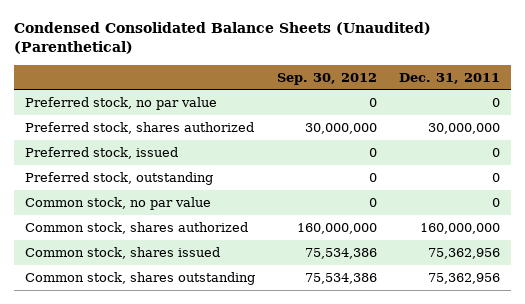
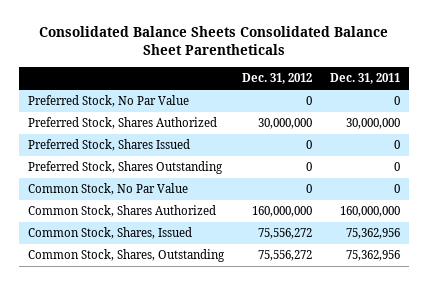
- Condensed Consolidated Balance Sheets (Unaudited) (Parenthetical)
+ Consolidated Balance Sheets Consolidated Balance Sheet Parentheticals
- | Sep. 30, 2012 | Dec. 31, 2011
+ | Dec. 31, 2012 | Dec. 31, 2011
- Preferred stock, no par value | 0 | 0
- Preferred stock, shares authorized | 30,000,000 | 30,000,000
- Preferred stock, issued | 0 | 0
- Preferred stock, outstanding | 0 | 0
- Common stock, no par value | 0 | 0
- Common stock, shares authorized | 160,000,000 | 160,000,000
- Common stock, shares issued | 75,534,386 | 75,362,956
- Common stock, shares outstanding | 75,534,386 | 75,362,956
+ Preferred Stock, No Par Value | 0 | 0
+ Preferred Stock, Shares Authorized | 30,000,000 | 30,000,000
+ Preferred Stock, Shares Issued | 0 | 0
+ Preferred Stock, Shares Outstanding | 0 | 0
+ Common Stock, No Par Value | 0 | 0
+ Common Stock, Shares Authorized | 160,000,000 | 160,000,000
+ Common Stock, Shares, Issued | 75,556,272 | 75,362,956
+ Common Stock, Shares, Outstanding | 75,556,272 | 75,362,956

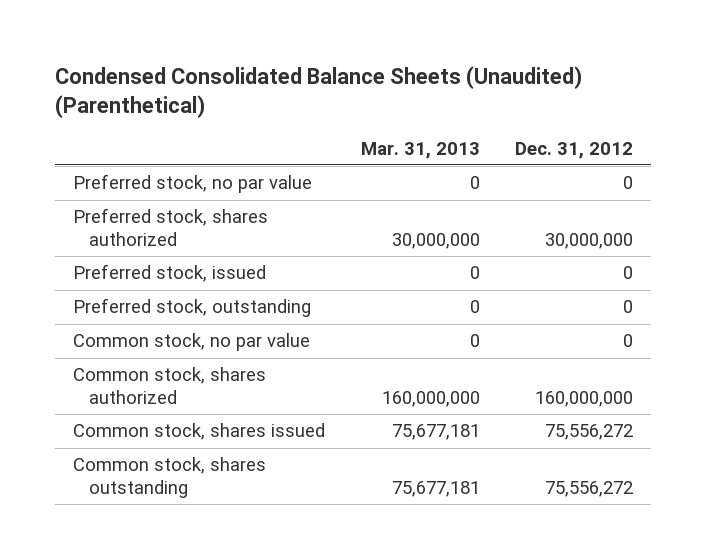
- Consolidated Balance Sheets Consolidated Balance Sheet Parentheticals
+ Condensed Consolidated Balance Sheets (Unaudited) (Parenthetical)
- | Dec. 31, 2012 | Dec. 31, 2011
+ | Mar. 31, 2013 | Dec. 31, 2012
- Preferred Stock, No Par Value | 0 | 0
- Preferred Stock, Shares Authorized | 30,000,000 | 30,000,000
- Preferred Stock, Shares Issued | 0 | 0
- Preferred Stock, Shares Outstanding | 0 | 0
- Common Stock, No Par Value | 0 | 0
- Common Stock, Shares Authorized | 160,000,000 | 160,000,000
- Common Stock, Shares, Issued | 75,556,272 | 75,362,956
- Common Stock, Shares, Outstanding | 75,556,272 | 75,362,956
+ Preferred stock, no par value | 0 | 0
+ Preferred stock, shares authorized | 30,000,000 | 30,000,000
+ Preferred stock, issued | 0 | 0
+ Preferred stock, outstanding | 0 | 0
+ Common stock, no par value | 0 | 0
+ Common stock, shares authorized | 160,000,000 | 160,000,000
+ Common stock, shares issued | 75,677,181 | 75,556,272
+ Common stock, shares outstanding | 75,677,181 | 75,556,272

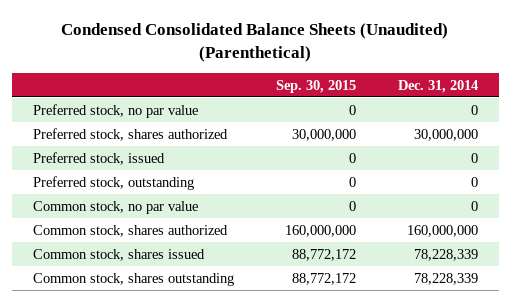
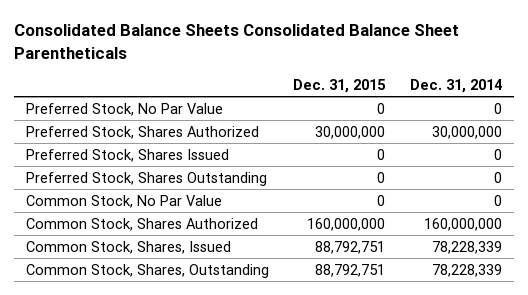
- Condensed Consolidated Balance Sheets (Unaudited) (Parenthetical)
+ Consolidated Balance Sheets Consolidated Balance Sheet Parentheticals
- | Sep. 30, 2015 | Dec. 31, 2014
+ | Dec. 31, 2015 | Dec. 31, 2014
- Preferred stock, no par value | 0 | 0
- Preferred stock, shares authorized | 30,000,000 | 30,000,000
- Preferred stock, issued | 0 | 0
- Preferred stock, outstanding | 0 | 0
- Common stock, no par value | 0 | 0
- Common stock, shares authorized | 160,000,000 | 160,000,000
- Common stock, shares issued | 88,772,172 | 78,228,339
- Common stock, shares outstanding | 88,772,172 | 78,228,339
+ Preferred Stock, No Par Value | 0 | 0
+ Preferred Stock, Shares Authorized | 30,000,000 | 30,000,000
+ Preferred Stock, Shares Issued | 0 | 0
+ Preferred Stock, Shares Outstanding | 0 | 0
+ Common Stock, No Par Value | 0 | 0
+ Common Stock, Shares Authorized | 160,000,000 | 160,000,000
+ Common Stock, Shares, Issued | 88,792,751 | 78,228,339
+ Common Stock, Shares, Outstanding | 88,792,751 | 78,228,339

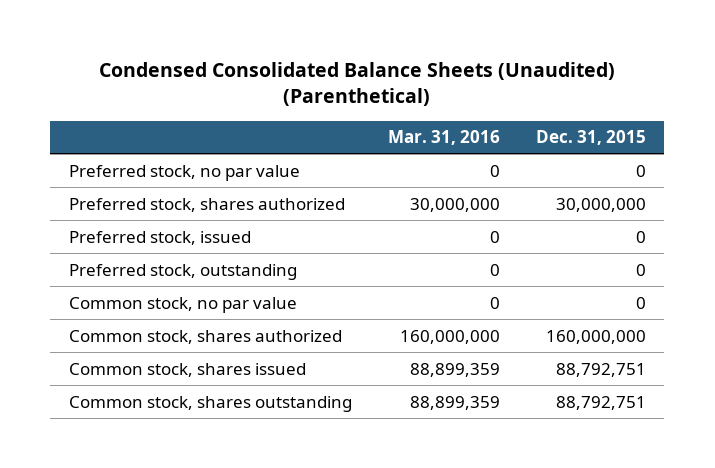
- Consolidated Balance Sheets Consolidated Balance Sheet Parentheticals
+ Condensed Consolidated Balance Sheets (Unaudited) (Parenthetical)
- | Dec. 31, 2015 | Dec. 31, 2014
+ | Mar. 31, 2016 | Dec. 31, 2015
- Preferred Stock, No Par Value | 0 | 0
- Preferred Stock, Shares Authorized | 30,000,000 | 30,000,000
- Preferred Stock, Shares Issued | 0 | 0
- Preferred Stock, Shares Outstanding | 0 | 0
- Common Stock, No Par Value | 0 | 0
- Common Stock, Shares Authorized | 160,000,000 | 160,000,000
- Common Stock, Shares, Issued | 88,792,751 | 78,228,339
- Common Stock, Shares, Outstanding | 88,792,751 | 78,228,339
+ Preferred stock, no par value | 0 | 0
+ Preferred stock, shares authorized | 30,000,000 | 30,000,000
+ Preferred stock, issued | 0 | 0
+ Preferred stock, outstanding | 0 | 0
+ Common stock, no par value | 0 | 0
+ Common stock, shares authorized | 160,000,000 | 160,000,000
+ Common stock, shares issued | 88,899,359 | 88,792,751
+ Common stock, shares outstanding | 88,899,359 | 88,792,751

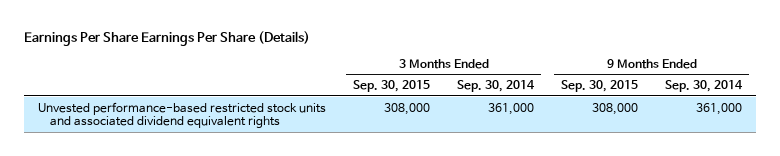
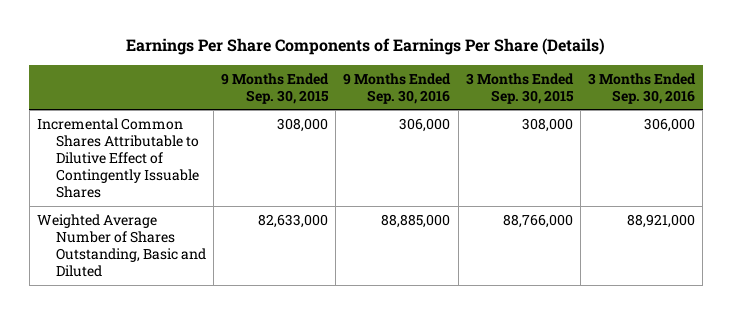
- Earnings Per Share Earnings Per Share (Details)
+ Earnings Per Share Components of Earnings Per Share (Details)
- | 3 Months Ended Sep. 30, 2015 | 3 Months Ended Sep. 30, 2014 | 9 Months Ended Sep. 30, 2015 | 9 Months Ended Sep. 30, 2014
+ | 9 Months Ended Sep. 30, 2015 | 9 Months Ended Sep. 30, 2016 | 3 Months Ended Sep. 30, 2015 | 3 Months Ended Sep. 30, 2016
- Unvested performance-based restricted stock units and associated dividend equivalent rights | 308,000 | 361,000 | 308,000 | 361,000
+ Incremental Common Shares Attributable to Dilutive Effect of Contingently Issuable Shares | 308,000 | 306,000 | 308,000 | 306,000
+ Weighted Average Number of Shares Outstanding, Basic and Diluted | 82,633,000 | 88,885,000 | 88,766,000 | 88,921,000

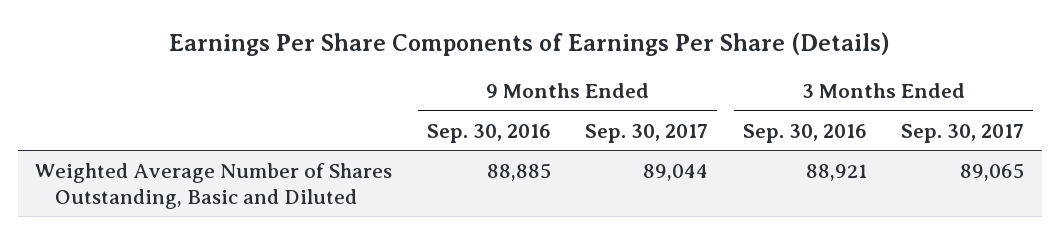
- | 9 Months Ended Sep. 30, 2015 | 9 Months Ended Sep. 30, 2016 | 3 Months Ended Sep. 30, 2015 | 3 Months Ended Sep. 30, 2016
+ | 9 Months Ended Sep. 30, 2016 | 9 Months Ended Sep. 30, 2017 | 3 Months Ended Sep. 30, 2016 | 3 Months Ended Sep. 30, 2017
- Incremental Common Shares Attributable to Dilutive Effect of Contingently Issuable Shares | 308,000 | 306,000 | 308,000 | 306,000
- Weighted Average Number of Shares Outstanding, Basic and Diluted | 82,633,000 | 88,885,000 | 88,766,000 | 88,921,000
+ Weighted Average Number of Shares Outstanding, Basic and Diluted | 88,885 | 89,044 | 88,921 | 89,065

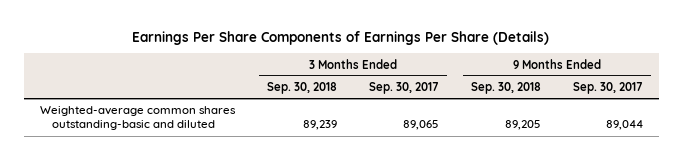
- | 9 Months Ended Sep. 30, 2016 | 9 Months Ended Sep. 30, 2017 | 3 Months Ended Sep. 30, 2016 | 3 Months Ended Sep. 30, 2017
+ | 3 Months Ended Sep. 30, 2018 | 3 Months Ended Sep. 30, 2017 | 9 Months Ended Sep. 30, 2018 | 9 Months Ended Sep. 30, 2017
- Weighted Average Number of Shares Outstanding, Basic and Diluted | 88,885 | 89,044 | 88,921 | 89,065
+ Weighted-average common shares outstanding-basic and diluted | 89,239 | 89,065 | 89,205 | 89,044

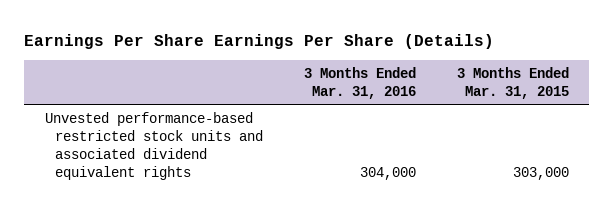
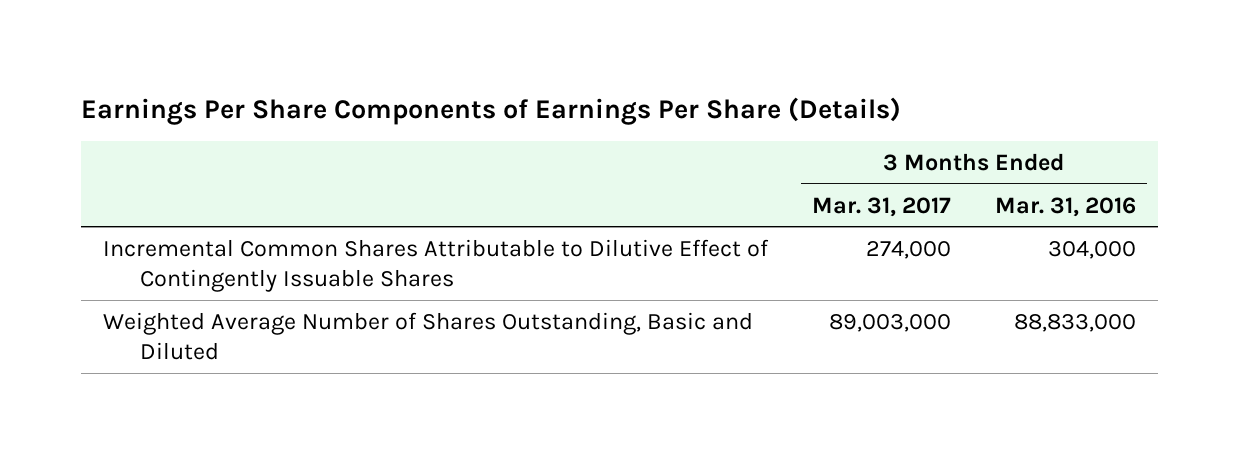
- Earnings Per Share Earnings Per Share (Details)
+ Earnings Per Share Components of Earnings Per Share (Details)
- | 3 Months Ended Mar. 31, 2016 | 3 Months Ended Mar. 31, 2015
+ | 3 Months Ended Mar. 31, 2017 | 3 Months Ended Mar. 31, 2016
- Unvested performance-based restricted stock units and associated dividend equivalent rights | 304,000 | 303,000
+ Incremental Common Shares Attributable to Dilutive Effect of Contingently Issuable Shares | 274,000 | 304,000
+ Weighted Average Number of Shares Outstanding, Basic and Diluted | 89,003,000 | 88,833,000

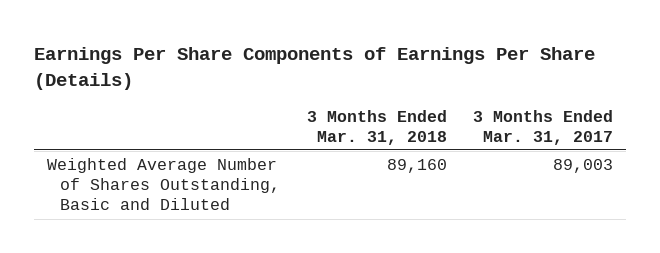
- | 3 Months Ended Mar. 31, 2017 | 3 Months Ended Mar. 31, 2016
+ | 3 Months Ended Mar. 31, 2018 | 3 Months Ended Mar. 31, 2017
- Incremental Common Shares Attributable to Dilutive Effect of Contingently Issuable Shares | 274,000 | 304,000
- Weighted Average Number of Shares Outstanding, Basic and Diluted | 89,003,000 | 88,833,000
+ Weighted Average Number of Shares Outstanding, Basic and Diluted | 89,160 | 89,003

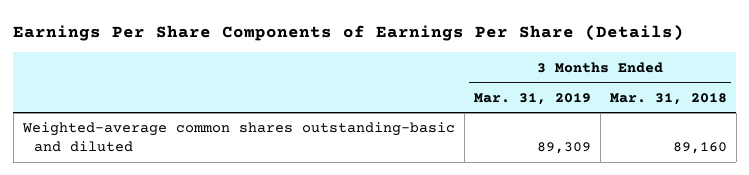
- | 3 Months Ended Mar. 31, 2018 | 3 Months Ended Mar. 31, 2017
+ | 3 Months Ended Mar. 31, 2019 | 3 Months Ended Mar. 31, 2018
- Weighted Average Number of Shares Outstanding, Basic and Diluted | 89,160 | 89,003
+ Weighted-average common shares outstanding-basic and diluted | 89,309 | 89,160

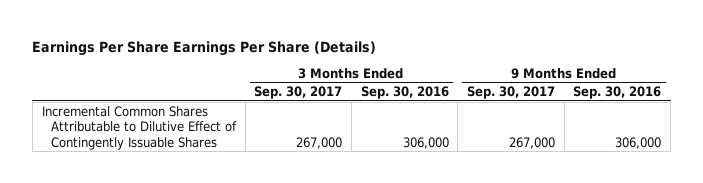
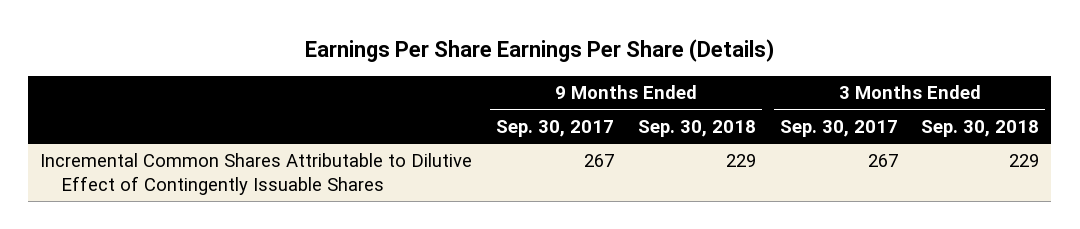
- | 3 Months Ended Sep. 30, 2017 | 3 Months Ended Sep. 30, 2016 | 9 Months Ended Sep. 30, 2017 | 9 Months Ended Sep. 30, 2016
+ | 9 Months Ended Sep. 30, 2017 | 9 Months Ended Sep. 30, 2018 | 3 Months Ended Sep. 30, 2017 | 3 Months Ended Sep. 30, 2018
- Incremental Common Shares Attributable to Dilutive Effect of Contingently Issuable Shares | 267,000 | 306,000 | 267,000 | 306,000
+ Incremental Common Shares Attributable to Dilutive Effect of Contingently Issuable Shares | 267 | 229 | 267 | 229

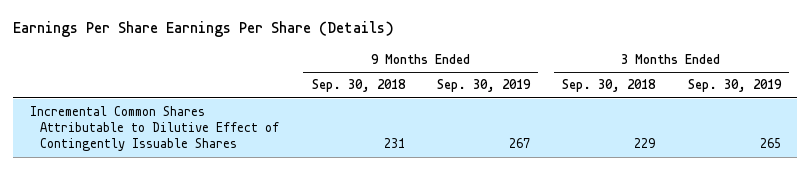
- | 9 Months Ended Sep. 30, 2017 | 9 Months Ended Sep. 30, 2018 | 3 Months Ended Sep. 30, 2017 | 3 Months Ended Sep. 30, 2018
+ | 9 Months Ended Sep. 30, 2018 | 9 Months Ended Sep. 30, 2019 | 3 Months Ended Sep. 30, 2018 | 3 Months Ended Sep. 30, 2019
- Incremental Common Shares Attributable to Dilutive Effect of Contingently Issuable Shares | 267 | 229 | 267 | 229
+ Incremental Common Shares Attributable to Dilutive Effect of Contingently Issuable Shares | 231 | 267 | 229 | 265

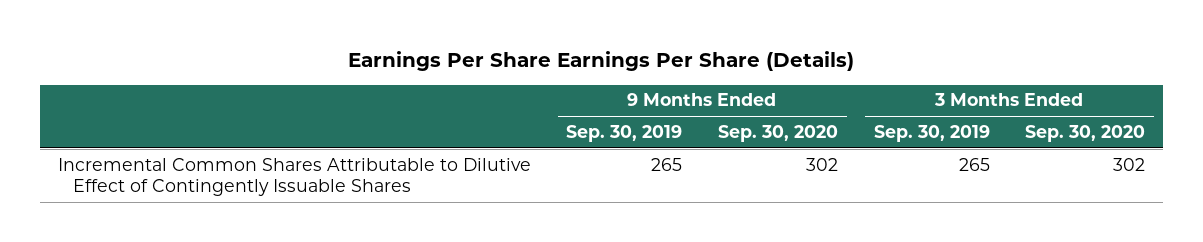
- | 9 Months Ended Sep. 30, 2018 | 9 Months Ended Sep. 30, 2019 | 3 Months Ended Sep. 30, 2018 | 3 Months Ended Sep. 30, 2019
+ | 9 Months Ended Sep. 30, 2019 | 9 Months Ended Sep. 30, 2020 | 3 Months Ended Sep. 30, 2019 | 3 Months Ended Sep. 30, 2020
- Incremental Common Shares Attributable to Dilutive Effect of Contingently Issuable Shares | 231 | 267 | 229 | 265
+ Incremental Common Shares Attributable to Dilutive Effect of Contingently Issuable Shares | 265 | 302 | 265 | 302

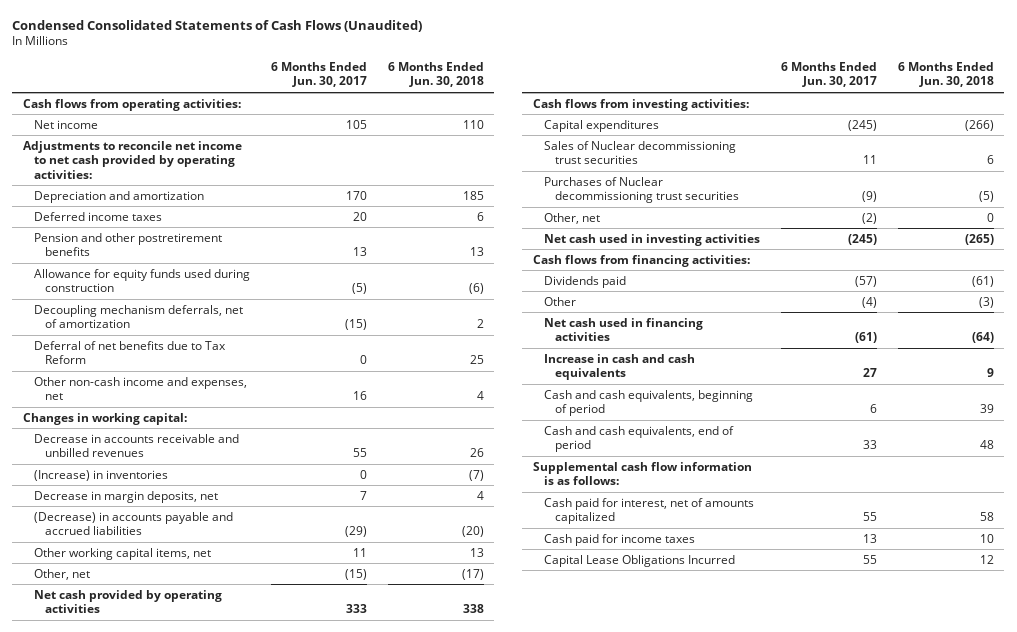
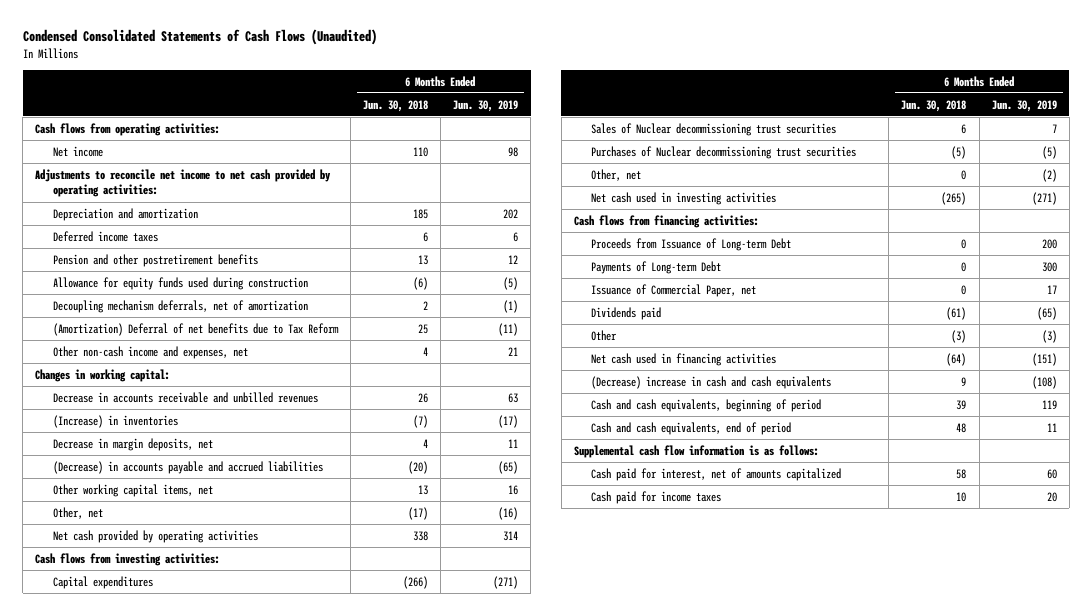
- | 6 Months Ended Jun. 30, 2017 | 6 Months Ended Jun. 30, 2018
+ | 6 Months Ended Jun. 30, 2018 | 6 Months Ended Jun. 30, 2019
- Deferral of net benefits due to Tax Reform | 0 | 25
+ (Amortization) Deferral of net benefits due to Tax Reform | 25 | (11)
+ Proceeds from Issuance of Long-term Debt | 0 | 200
+ Payments of Long-term Debt | 0 | 300
+ Issuance of Commercial Paper, net | 0 | 17
- Increase in cash and cash equivalents | 27 | 9
+ (Decrease) increase in cash and cash equivalents | 9 | (108)
- Capital Lease Obligations Incurred | 55 | 12

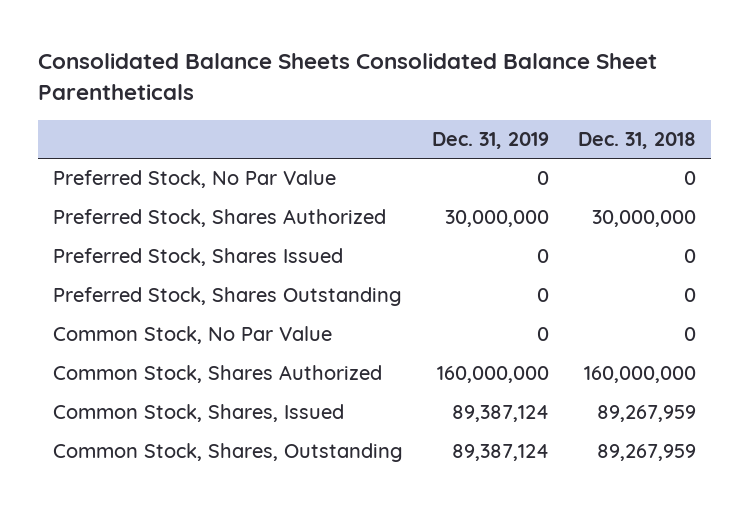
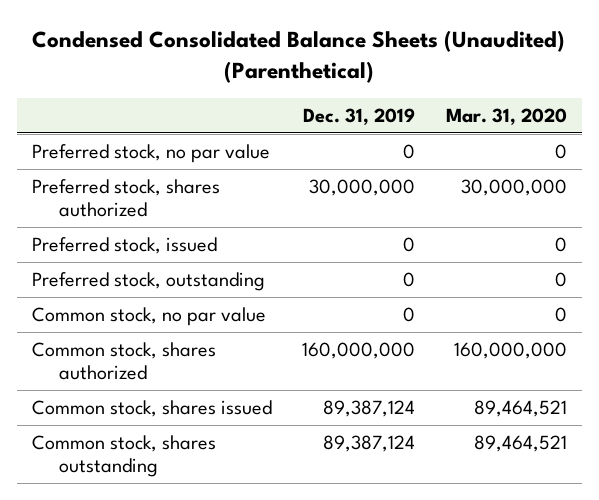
- Consolidated Balance Sheets Consolidated Balance Sheet Parentheticals
+ Condensed Consolidated Balance Sheets (Unaudited) (Parenthetical)
- | Dec. 31, 2019 | Dec. 31, 2018
+ | Dec. 31, 2019 | Mar. 31, 2020
- Preferred Stock, No Par Value | 0 | 0
- Preferred Stock, Shares Authorized | 30,000,000 | 30,000,000
- Preferred Stock, Shares Issued | 0 | 0
- Preferred Stock, Shares Outstanding | 0 | 0
- Common Stock, No Par Value | 0 | 0
- Common Stock, Shares Authorized | 160,000,000 | 160,000,000
- Common Stock, Shares, Issued | 89,387,124 | 89,267,959
- Common Stock, Shares, Outstanding | 89,387,124 | 89,267,959
+ Preferred stock, no par value | 0 | 0
+ Preferred stock, shares authorized | 30,000,000 | 30,000,000
+ Preferred stock, issued | 0 | 0
+ Preferred stock, outstanding | 0 | 0
+ Common stock, no par value | 0 | 0
+ Common stock, shares authorized | 160,000,000 | 160,000,000
+ Common stock, shares issued | 89,387,124 | 89,464,521
+ Common stock, shares outstanding | 89,387,124 | 89,464,521

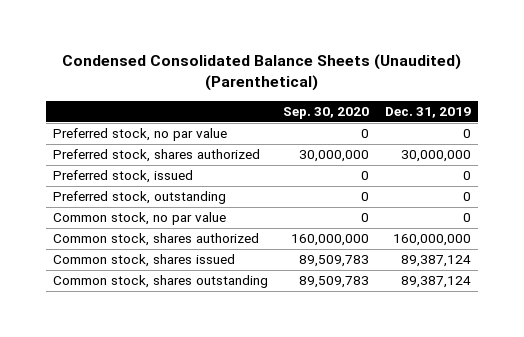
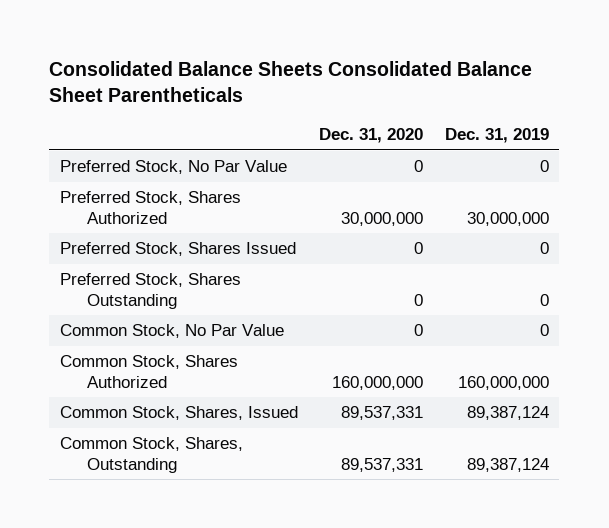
- Condensed Consolidated Balance Sheets (Unaudited) (Parenthetical)
+ Consolidated Balance Sheets Consolidated Balance Sheet Parentheticals
- | Sep. 30, 2020 | Dec. 31, 2019
+ | Dec. 31, 2020 | Dec. 31, 2019
- Preferred stock, no par value | 0 | 0
- Preferred stock, shares authorized | 30,000,000 | 30,000,000
- Preferred stock, issued | 0 | 0
- Preferred stock, outstanding | 0 | 0
- Common stock, no par value | 0 | 0
- Common stock, shares authorized | 160,000,000 | 160,000,000
- Common stock, shares issued | 89,509,783 | 89,387,124
- Common stock, shares outstanding | 89,509,783 | 89,387,124
+ Preferred Stock, No Par Value | 0 | 0
+ Preferred Stock, Shares Authorized | 30,000,000 | 30,000,000
+ Preferred Stock, Shares Issued | 0 | 0
+ Preferred Stock, Shares Outstanding | 0 | 0
+ Common Stock, No Par Value | 0 | 0
+ Common Stock, Shares Authorized | 160,000,000 | 160,000,000
+ Common Stock, Shares, Issued | 89,537,331 | 89,387,124
+ Common Stock, Shares, Outstanding | 89,537,331 | 89,387,124

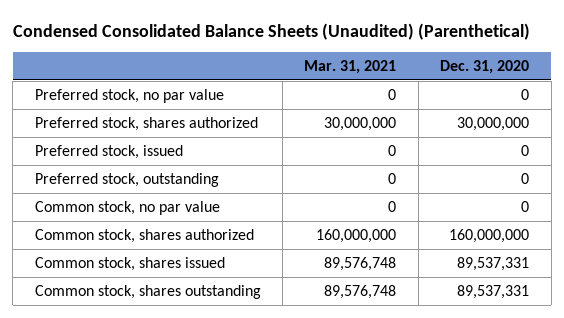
- Consolidated Balance Sheets Consolidated Balance Sheet Parentheticals
+ Condensed Consolidated Balance Sheets (Unaudited) (Parenthetical)
- | Dec. 31, 2020 | Dec. 31, 2019
+ | Mar. 31, 2021 | Dec. 31, 2020
- Preferred Stock, No Par Value | 0 | 0
- Preferred Stock, Shares Authorized | 30,000,000 | 30,000,000
- Preferred Stock, Shares Issued | 0 | 0
- Preferred Stock, Shares Outstanding | 0 | 0
- Common Stock, No Par Value | 0 | 0
- Common Stock, Shares Authorized | 160,000,000 | 160,000,000
- Common Stock, Shares, Issued | 89,537,331 | 89,387,124
- Common Stock, Shares, Outstanding | 89,537,331 | 89,387,124
+ Preferred stock, no par value | 0 | 0
+ Preferred stock, shares authorized | 30,000,000 | 30,000,000
+ Preferred stock, issued | 0 | 0
+ Preferred stock, outstanding | 0 | 0
+ Common stock, no par value | 0 | 0
+ Common stock, shares authorized | 160,000,000 | 160,000,000
+ Common stock, shares issued | 89,576,748 | 89,537,331
+ Common stock, shares outstanding | 89,576,748 | 89,537,331

